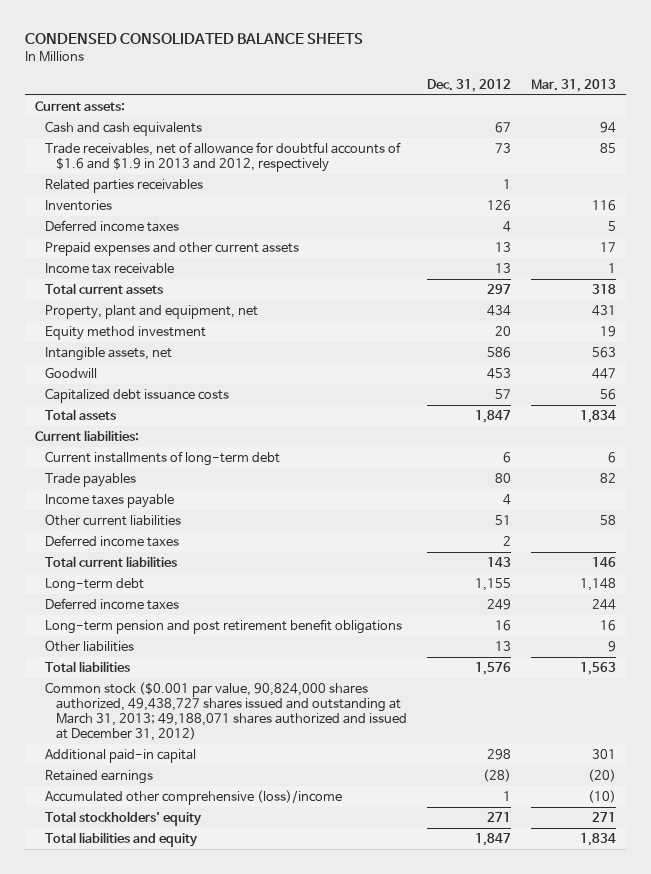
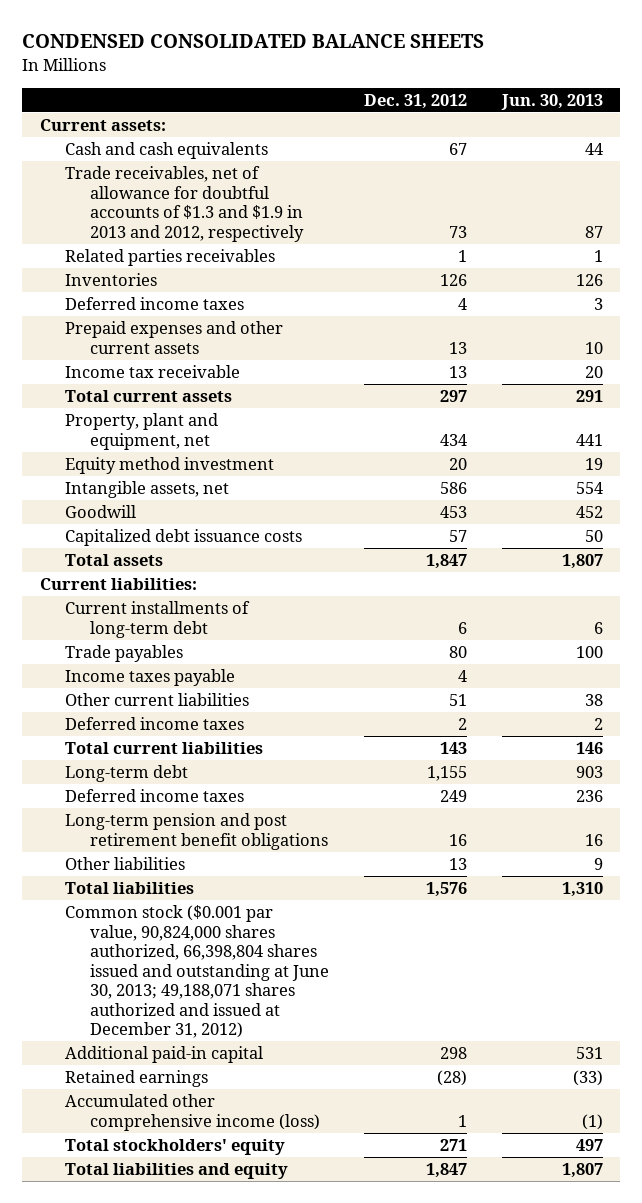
- | Dec. 31, 2012 | Mar. 31, 2013
+ | Dec. 31, 2012 | Jun. 30, 2013
- Trade receivables, net of allowance for doubtful accounts of $1.6 and $1.9 in 2013 and 2012, respectively | 73 | 85
+ Trade receivables, net of allowance for doubtful accounts of $1.3 and $1.9 in 2013 and 2012, respectively | 73 | 87
- Common stock ($0.001 par value, 90,824,000 shares authorized, 49,438,727 shares issued and outstanding at March 31, 2013; 49,188,071 shares authorized and issued at December 31, 2012)
+ Common stock ($0.001 par value, 90,824,000 shares authorized, 66,398,804 shares issued and outstanding at June 30, 2013; 49,188,071 shares authorized and issued at December 31, 2012)
- Accumulated other comprehensive (loss)/income | 1 | (10)
+ Accumulated other comprehensive income (loss) | 1 | (1)

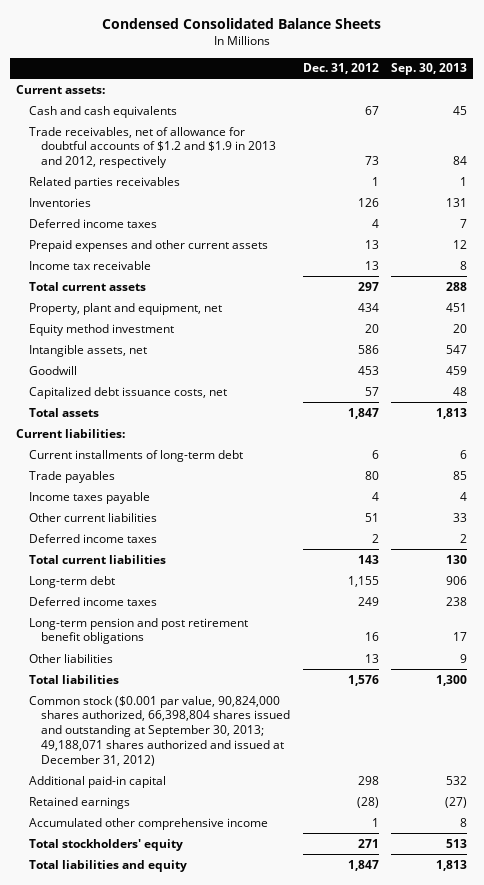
- CONDENSED CONSOLIDATED BALANCE SHEETS
+ Condensed Consolidated Balance Sheets
- | Dec. 31, 2012 | Jun. 30, 2013
+ | Dec. 31, 2012 | Sep. 30, 2013
- Trade receivables, net of allowance for doubtful accounts of $1.3 and $1.9 in 2013 and 2012, respectively | 73 | 87
+ Trade receivables, net of allowance for doubtful accounts of $1.2 and $1.9 in 2013 and 2012, respectively | 73 | 84
- Capitalized debt issuance costs | 57 | 50
+ Capitalized debt issuance costs, net | 57 | 48
- Common stock ($0.001 par value, 90,824,000 shares authorized, 66,398,804 shares issued and outstanding at June 30, 2013; 49,188,071 shares authorized and issued at December 31, 2012)
+ Common stock ($0.001 par value, 90,824,000 shares authorized, 66,398,804 shares issued and outstanding at September 30, 2013; 49,188,071 shares authorized and issued at December 31, 2012)
- Accumulated other comprehensive income (loss) | 1 | (1)
+ Accumulated other comprehensive income | 1 | 8

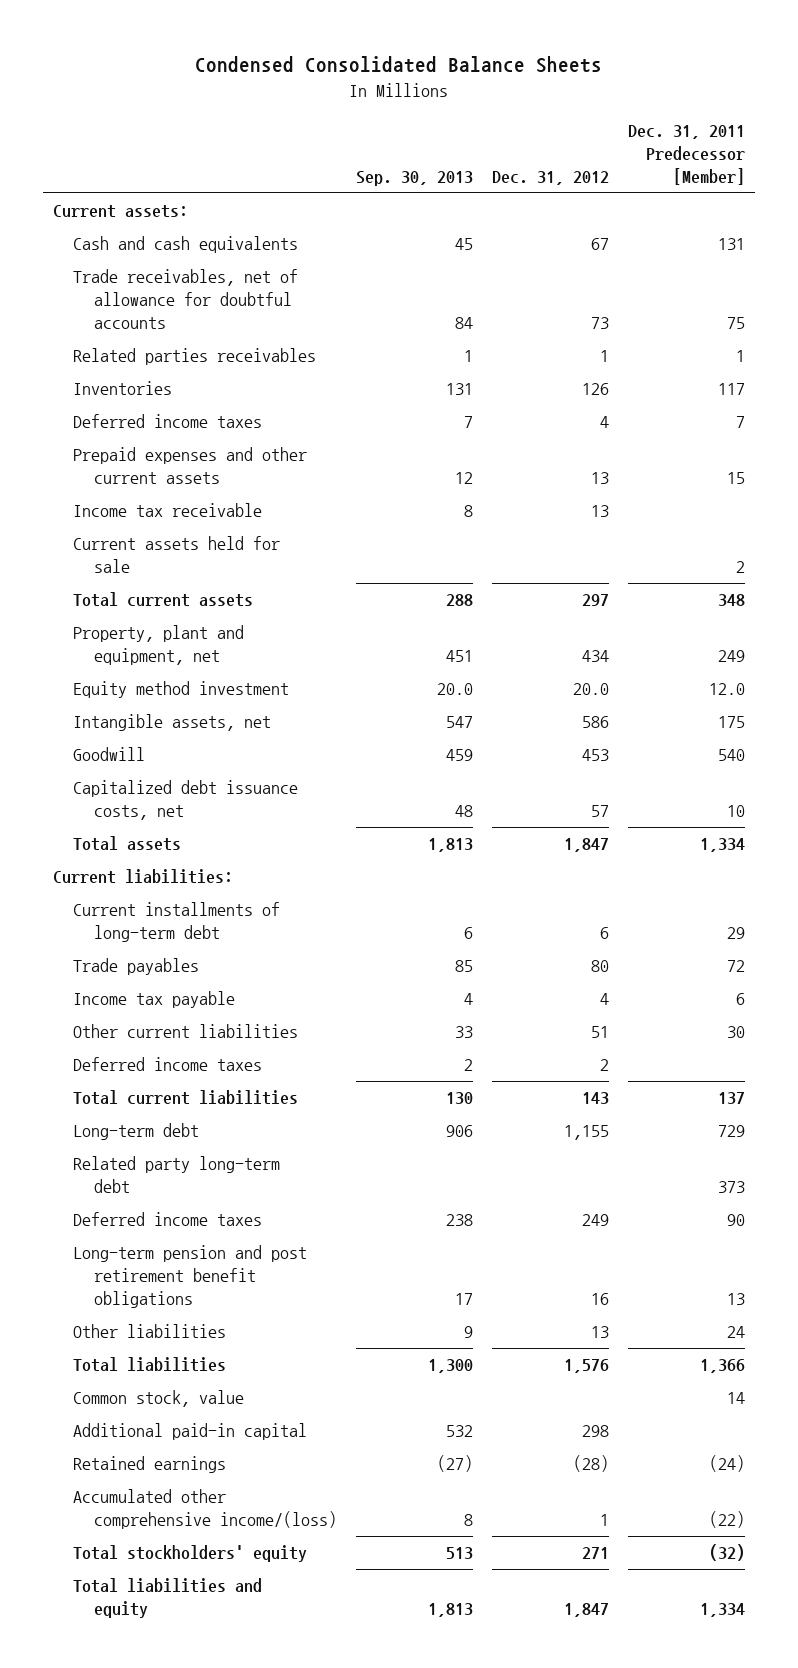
- | Dec. 31, 2012 | Sep. 30, 2013
+ | Sep. 30, 2013 | Dec. 31, 2012 | Dec. 31, 2011 Predecessor [Member]
- Trade receivables, net of allowance for doubtful accounts of $1.2 and $1.9 in 2013 and 2012, respectively | 73 | 84
+ Trade receivables, net of allowance for doubtful accounts | 84 | 73 | 75
+ Current assets held for sale | | | 2
- Equity method investment | 20 | 20
+ Equity method investment | 20.0 | 20.0 | 12.0
- Income taxes payable | 4 | 4
+ Income tax payable | 4 | 4 | 6
+ Related party long-term debt | | | 373
- Common stock ($0.001 par value, 90,824,000 shares authorized, 66,398,804 shares issued and outstanding at September 30, 2013; 49,188,071 shares authorized and issued at December 31, 2012)
+ Common stock, value | | | 14
- Accumulated other comprehensive income | 1 | 8
+ Accumulated other comprehensive income/(loss) | 8 | 1 | (22)

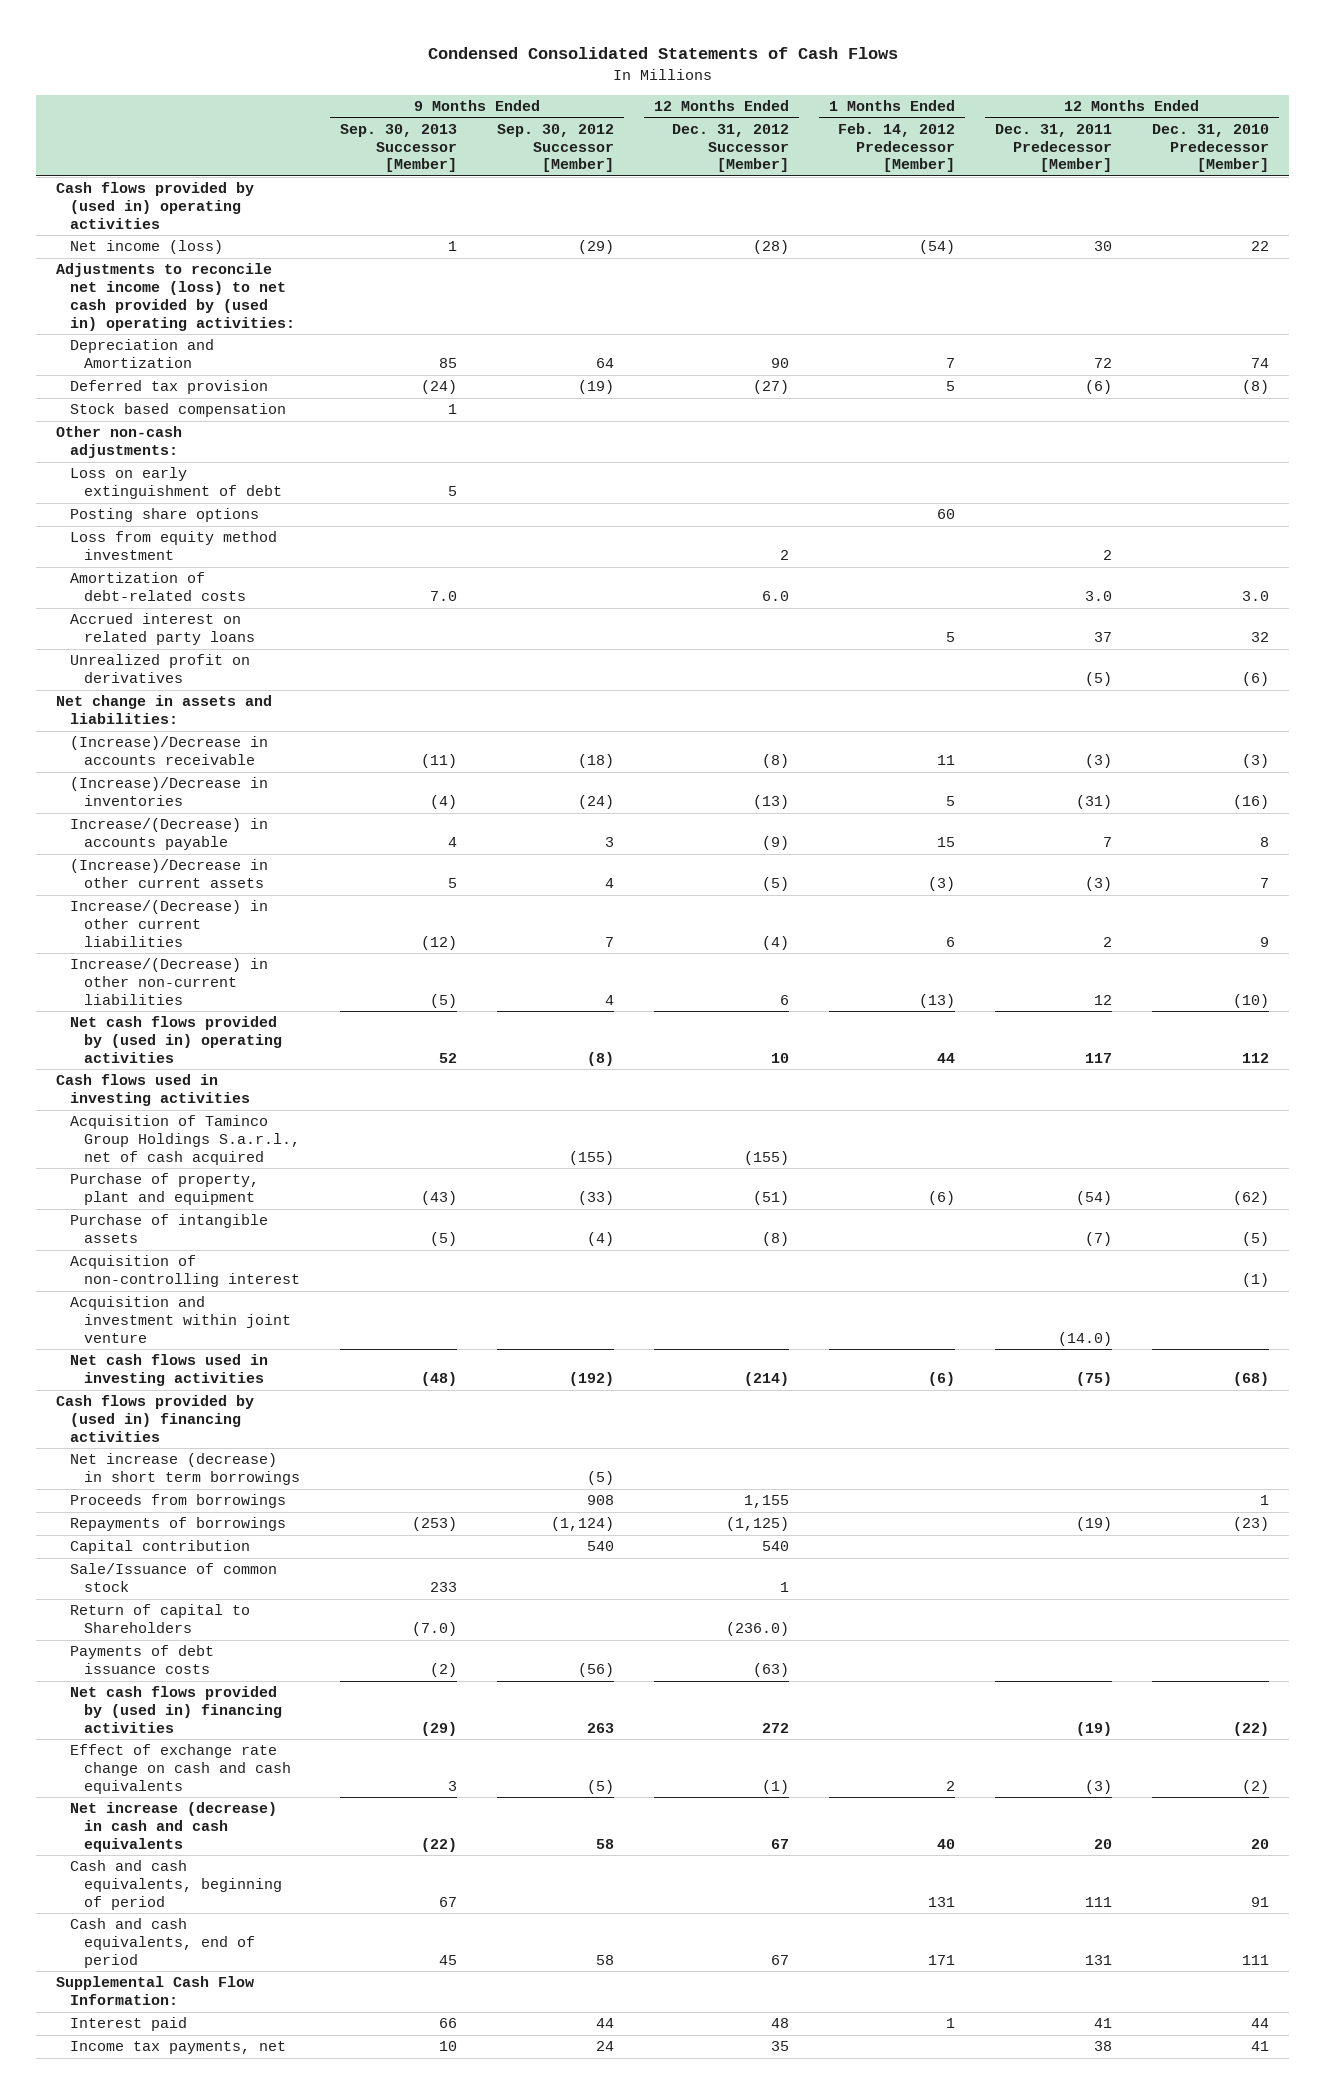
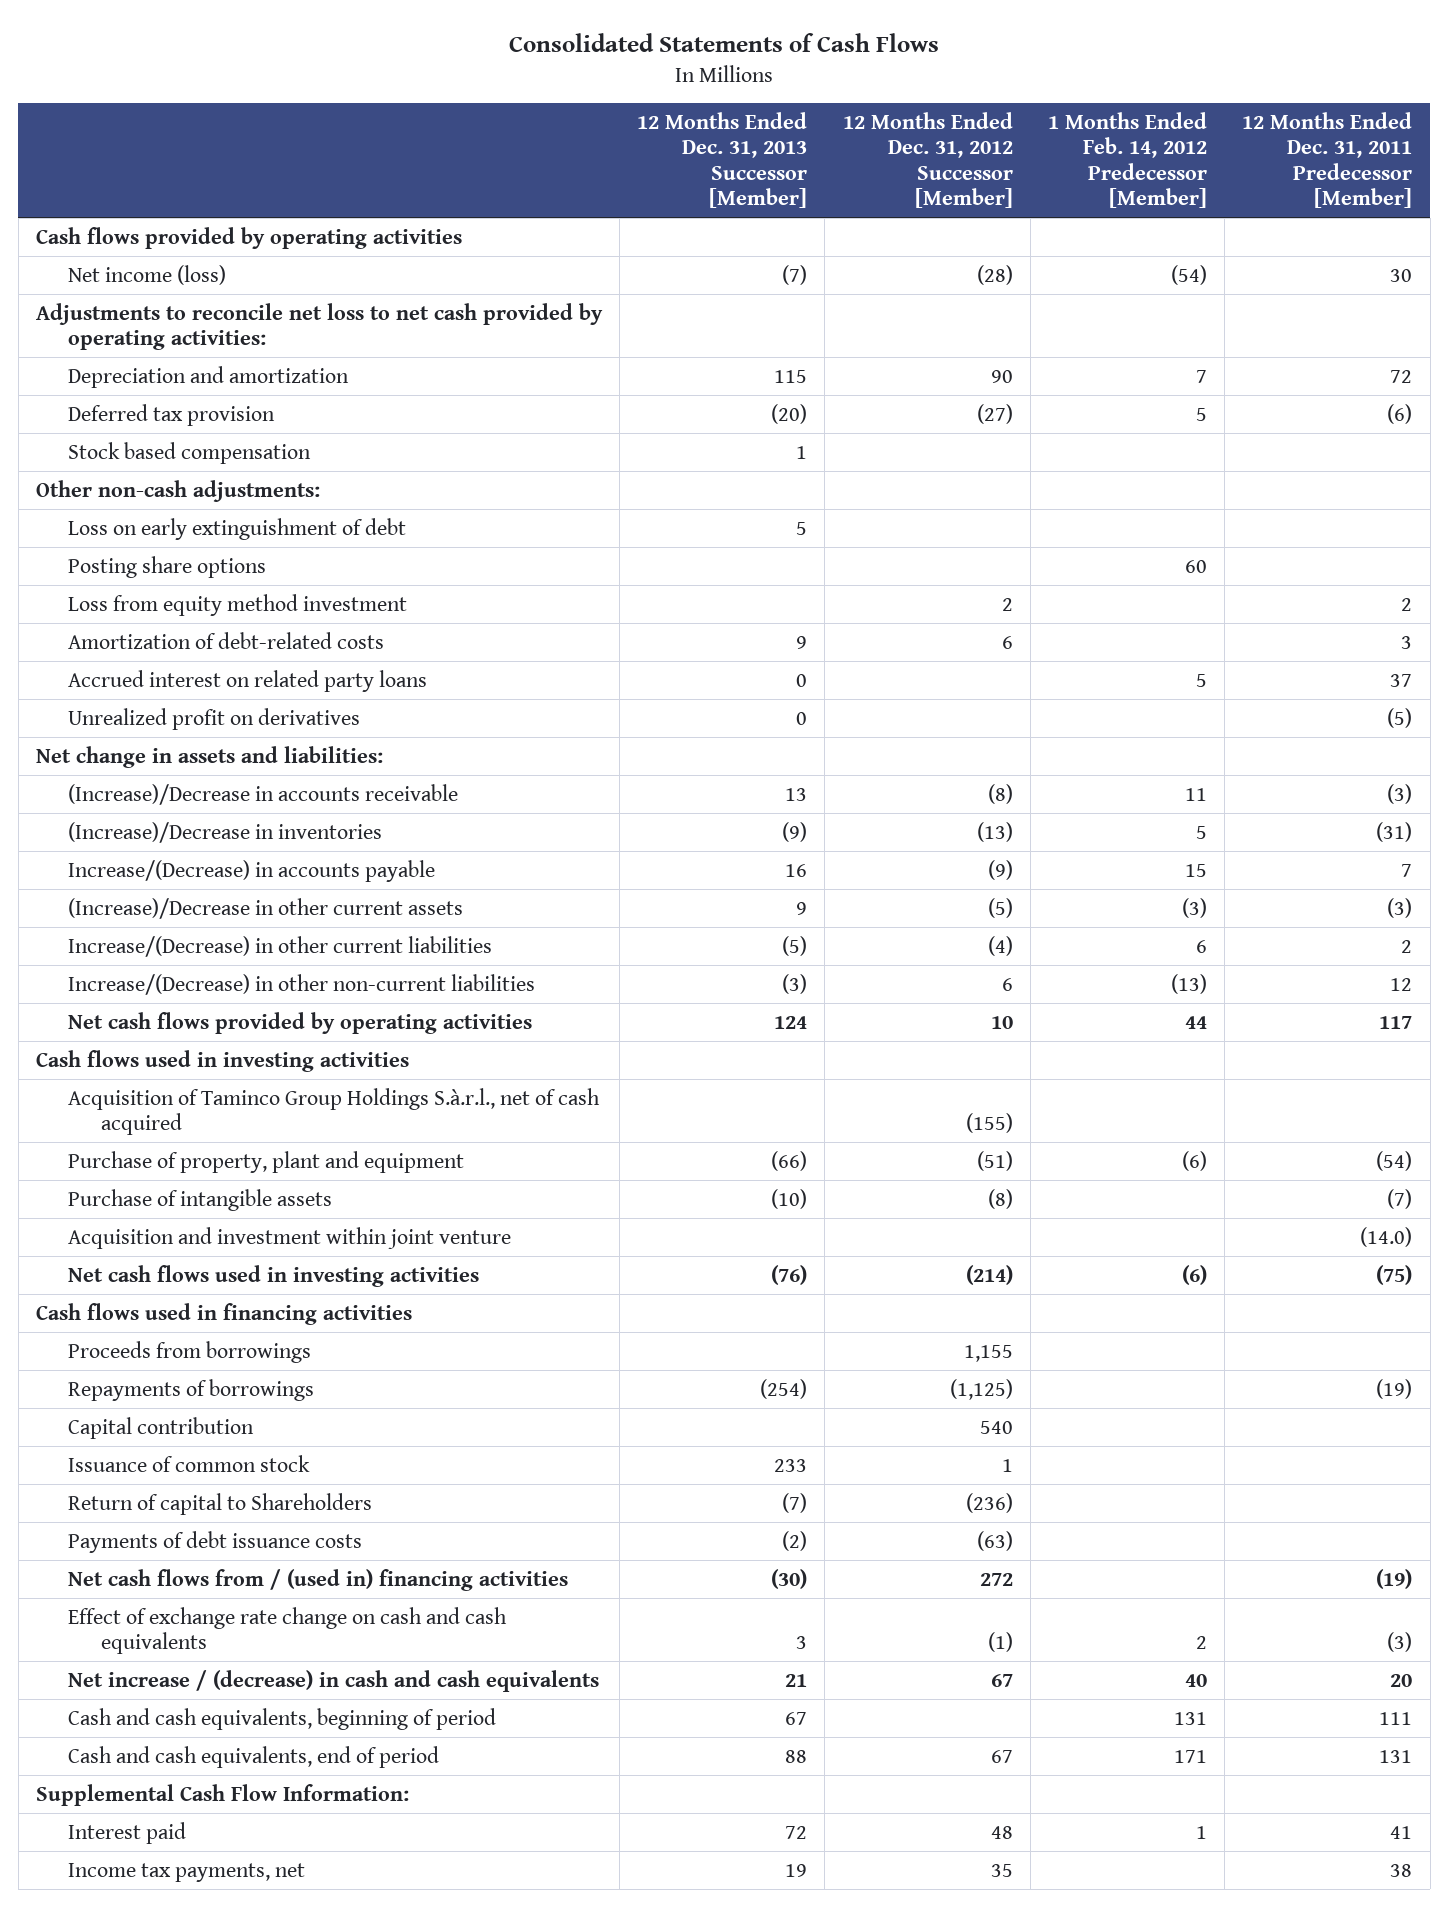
- Condensed Consolidated Statements of Cash Flows
+ Consolidated Statements of Cash Flows
- | 9 Months Ended Sep. 30, 2013 Successor [Member] | 9 Months Ended Sep. 30, 2012 Successor [Member] | 12 Months Ended Dec. 31, 2012 Successor [Member] | 1 Months Ended Feb. 14, 2012 Predecessor [Member] | 12 Months Ended Dec. 31, 2011 Predecessor [Member] | 12 Months Ended Dec. 31, 2010 Predecessor [Member]
+ | 12 Months Ended Dec. 31, 2013 Successor [Member] | 12 Months Ended Dec. 31, 2012 Successor [Member] | 1 Months Ended Feb. 14, 2012 Predecessor [Member] | 12 Months Ended Dec. 31, 2011 Predecessor [Member]
- Cash flows provided by (used in) operating activities
+ Cash flows provided by operating activities
- Adjustments to reconcile net income (loss) to net cash provided by (used in) operating activities:
- Depreciation and Amortization | 85 | 64 | 90 | 7 | 72 | 74
+ Adjustments to reconcile net loss to net cash provided by operating activities:
+ Depreciation and amortization | 115 | 90 | 7 | 72
- Amortization of debt-related costs | 7.0 | | 6.0 | | 3.0 | 3.0
+ Amortization of debt-related costs | 9 | 6 | | 3
- Net cash flows provided by (used in) operating activities | 52 | (8) | 10 | 44 | 117 | 112
+ Net cash flows provided by operating activities | 124 | 10 | 44 | 117
- Acquisition of Taminco Group Holdings S.a.r.l., net of cash acquired | | (155) | (155) | | |
+ Acquisition of Taminco Group Holdings S.à.r.l., net of cash acquired | | (155) | |
- Acquisition of non-controlling interest | | | | | | (1)
- Cash flows provided by (used in) financing activities
- Net increase (decrease) in short term borrowings | | (5) | | | |
+ Cash flows used in financing activities
- Sale/Issuance of common stock | 233 | | 1 | | |
- Return of capital to Shareholders | (7.0) | | (236.0) | | |
+ Issuance of common stock | 233 | 1 | |
+ Return of capital to Shareholders | (7) | (236) | |
- Net cash flows provided by (used in) financing activities | (29) | 263 | 272 | | (19) | (22)
+ Net cash flows from / (used in) financing activities | (30) | 272 | | (19)
- Net increase (decrease) in cash and cash equivalents | (22) | 58 | 67 | 40 | 20 | 20
+ Net increase / (decrease) in cash and cash equivalents | 21 | 67 | 40 | 20

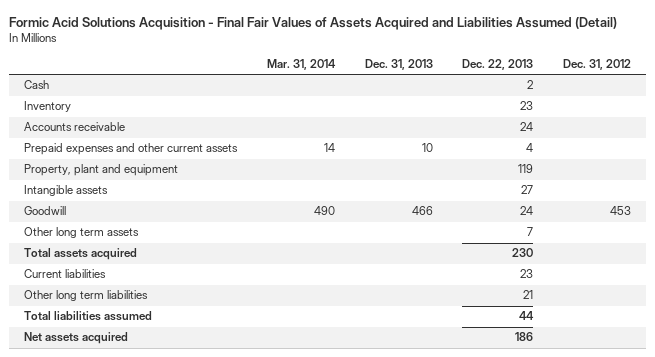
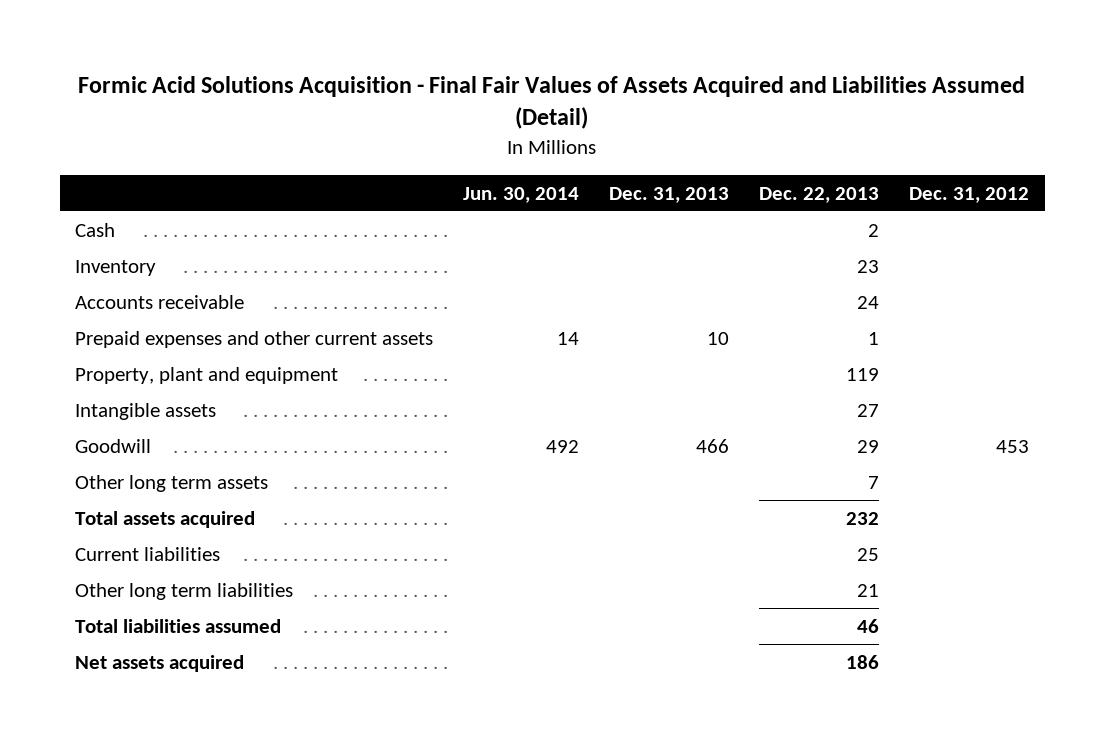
- | Mar. 31, 2014 | Dec. 31, 2013 | Dec. 22, 2013 | Dec. 31, 2012
+ | Jun. 30, 2014 | Dec. 31, 2013 | Dec. 22, 2013 | Dec. 31, 2012
- Prepaid expenses and other current assets | 14 | 10 | 4 |
+ Prepaid expenses and other current assets | 14 | 10 | 1 |
- Goodwill | 490 | 466 | 24 | 453
+ Goodwill | 492 | 466 | 29 | 453
- Total assets acquired | | | 230 |
- Current liabilities | | | 23 |
+ Total assets acquired | | | 232 |
+ Current liabilities | | | 25 |
- Total liabilities assumed | | | 44 |
+ Total liabilities assumed | | | 46 |

